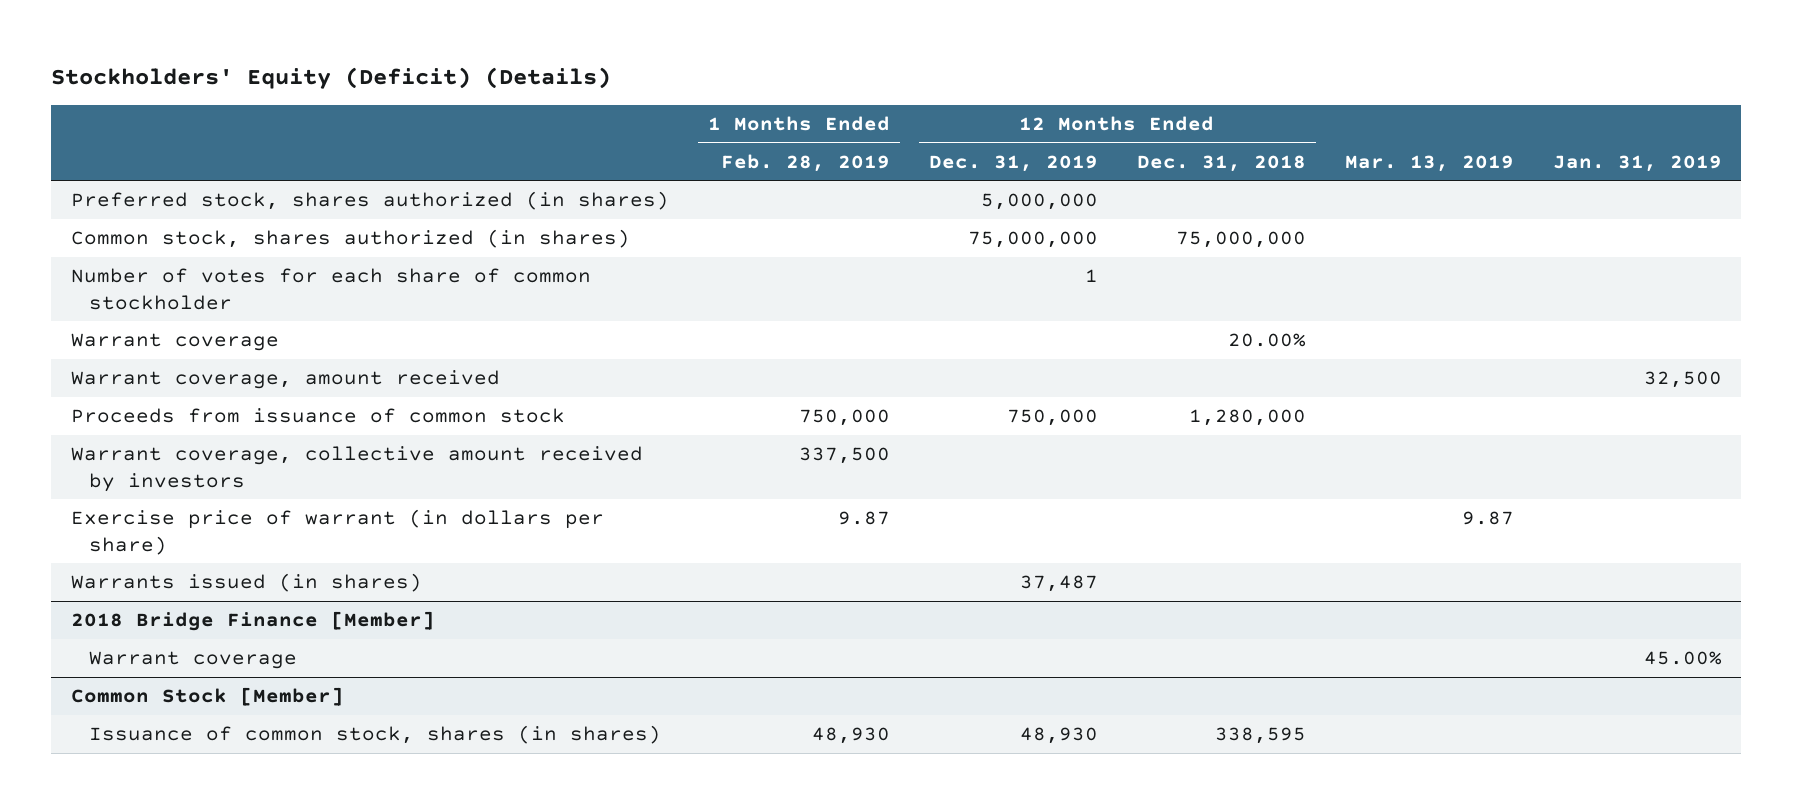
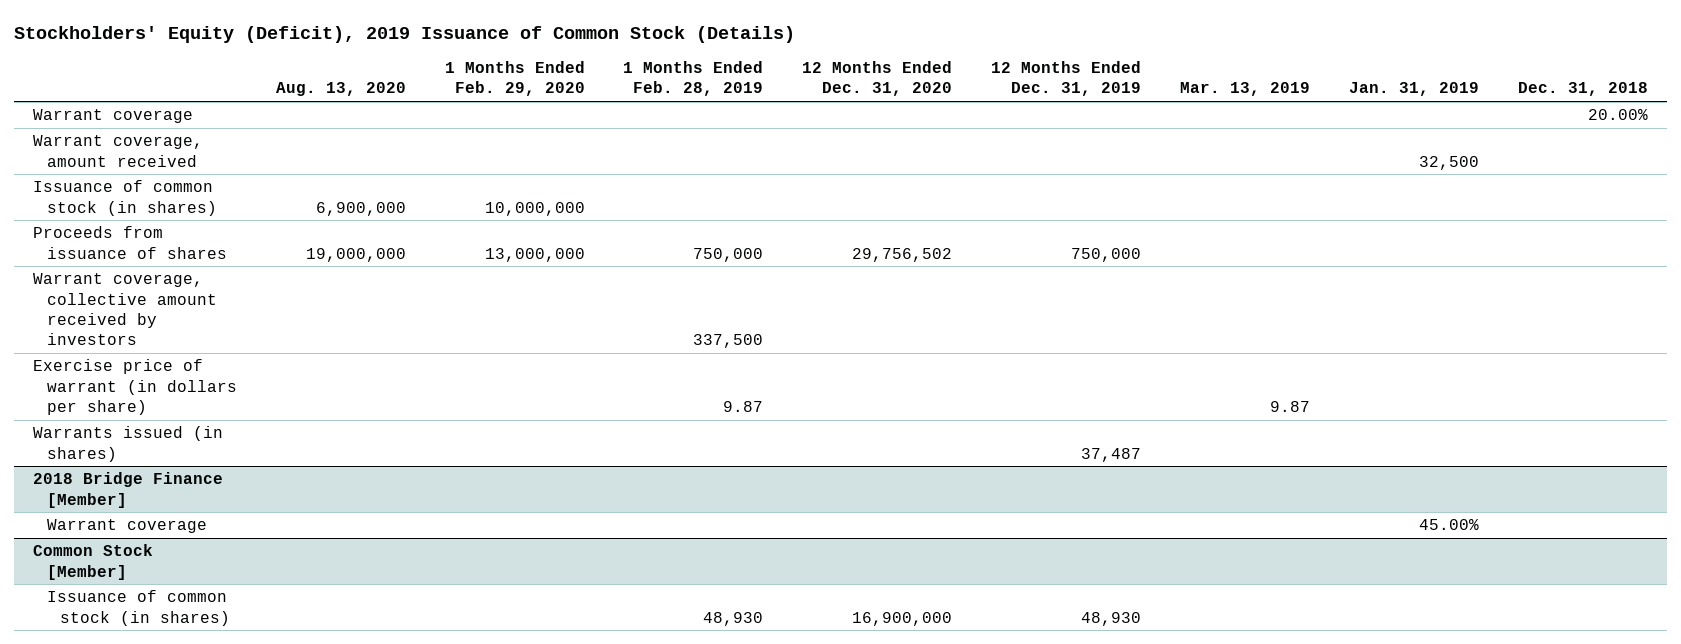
- Stockholders' Equity (Deficit) (Details)
+ Stockholders' Equity (Deficit), 2019 Issuance of Common Stock (Details)
- | 1 Months Ended Feb. 28, 2019 | 12 Months Ended Dec. 31, 2019 | 12 Months Ended Dec. 31, 2018 | Mar. 13, 2019 | Jan. 31, 2019
+ | Aug. 13, 2020 | 1 Months Ended Feb. 29, 2020 | 1 Months Ended Feb. 28, 2019 | 12 Months Ended Dec. 31, 2020 | 12 Months Ended Dec. 31, 2019 | Mar. 13, 2019 | Jan. 31, 2019 | Dec. 31, 2018
- Preferred stock, shares authorized (in shares) | | 5,000,000 | | |
- Common stock, shares authorized (in shares) | | 75,000,000 | 75,000,000 | |
- Number of votes for each share of common stockholder | | 1 | | |
- Proceeds from issuance of common stock | 750,000 | 750,000 | 1,280,000 | |
+ Issuance of common stock (in shares) | 6,900,000 | 10,000,000 | | | | | |
+ Proceeds from issuance of shares | 19,000,000 | 13,000,000 | 750,000 | 29,756,502 | 750,000 | | |
@ Common Stock [Member]
- Issuance of common stock, shares (in shares) | 48,930 | 48,930 | 338,595 | |
+ Issuance of common stock (in shares) | | | 48,930 | 16,900,000 | 48,930 | | |

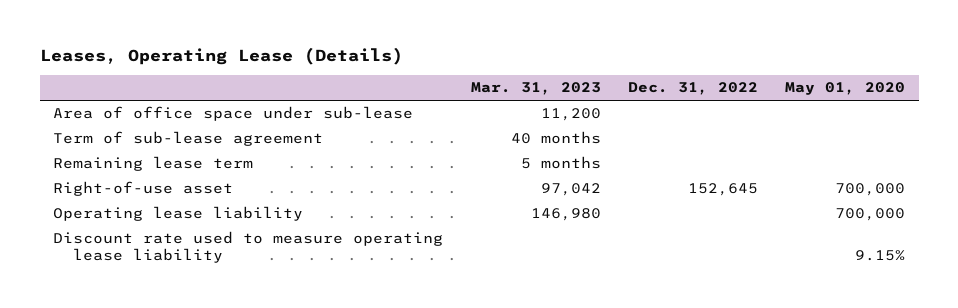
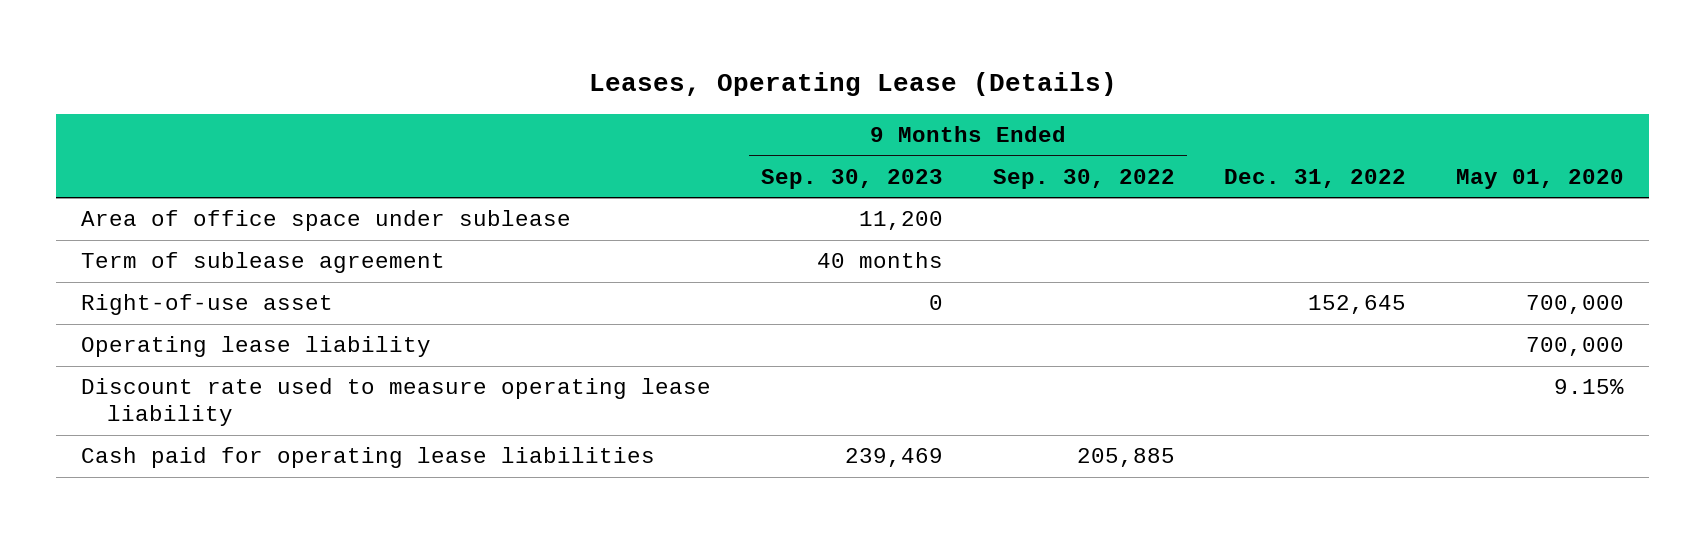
- | Mar. 31, 2023 | Dec. 31, 2022 | May 01, 2020
+ | 9 Months Ended Sep. 30, 2023 | 9 Months Ended Sep. 30, 2022 | Dec. 31, 2022 | May 01, 2020
- Area of office space under sub-lease | 11,200 | |
- Term of sub-lease agreement | 40 months | |
- Remaining lease term | 5 months | |
+ Area of office space under sublease | 11,200 | | |
+ Term of sublease agreement | 40 months | | |
+ Cash paid for operating lease liabilities | 239,469 | 205,885 | |

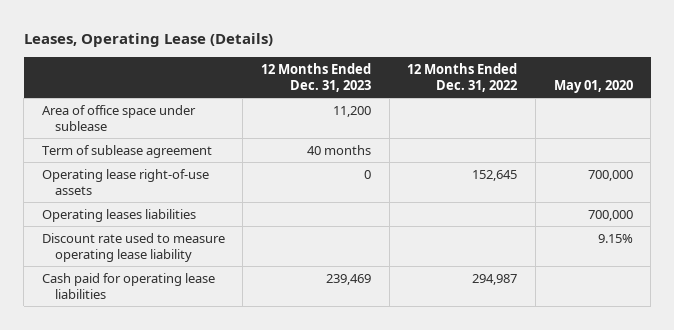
- | 9 Months Ended Sep. 30, 2023 | 9 Months Ended Sep. 30, 2022 | Dec. 31, 2022 | May 01, 2020
+ | 12 Months Ended Dec. 31, 2023 | 12 Months Ended Dec. 31, 2022 | May 01, 2020
- Right-of-use asset | 0 | | 152,645 | 700,000
- Operating lease liability | | | | 700,000
+ Operating lease right-of-use assets | 0 | 152,645 | 700,000
+ Operating leases liabilities | | | 700,000

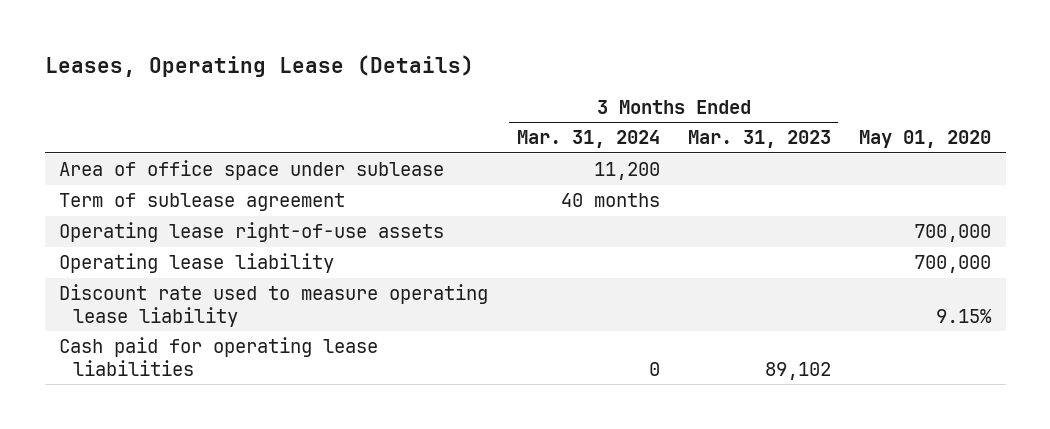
- | 12 Months Ended Dec. 31, 2023 | 12 Months Ended Dec. 31, 2022 | May 01, 2020
+ | 3 Months Ended Mar. 31, 2024 | 3 Months Ended Mar. 31, 2023 | May 01, 2020
- Operating leases liabilities | | | 700,000
+ Operating lease liability | | | 700,000

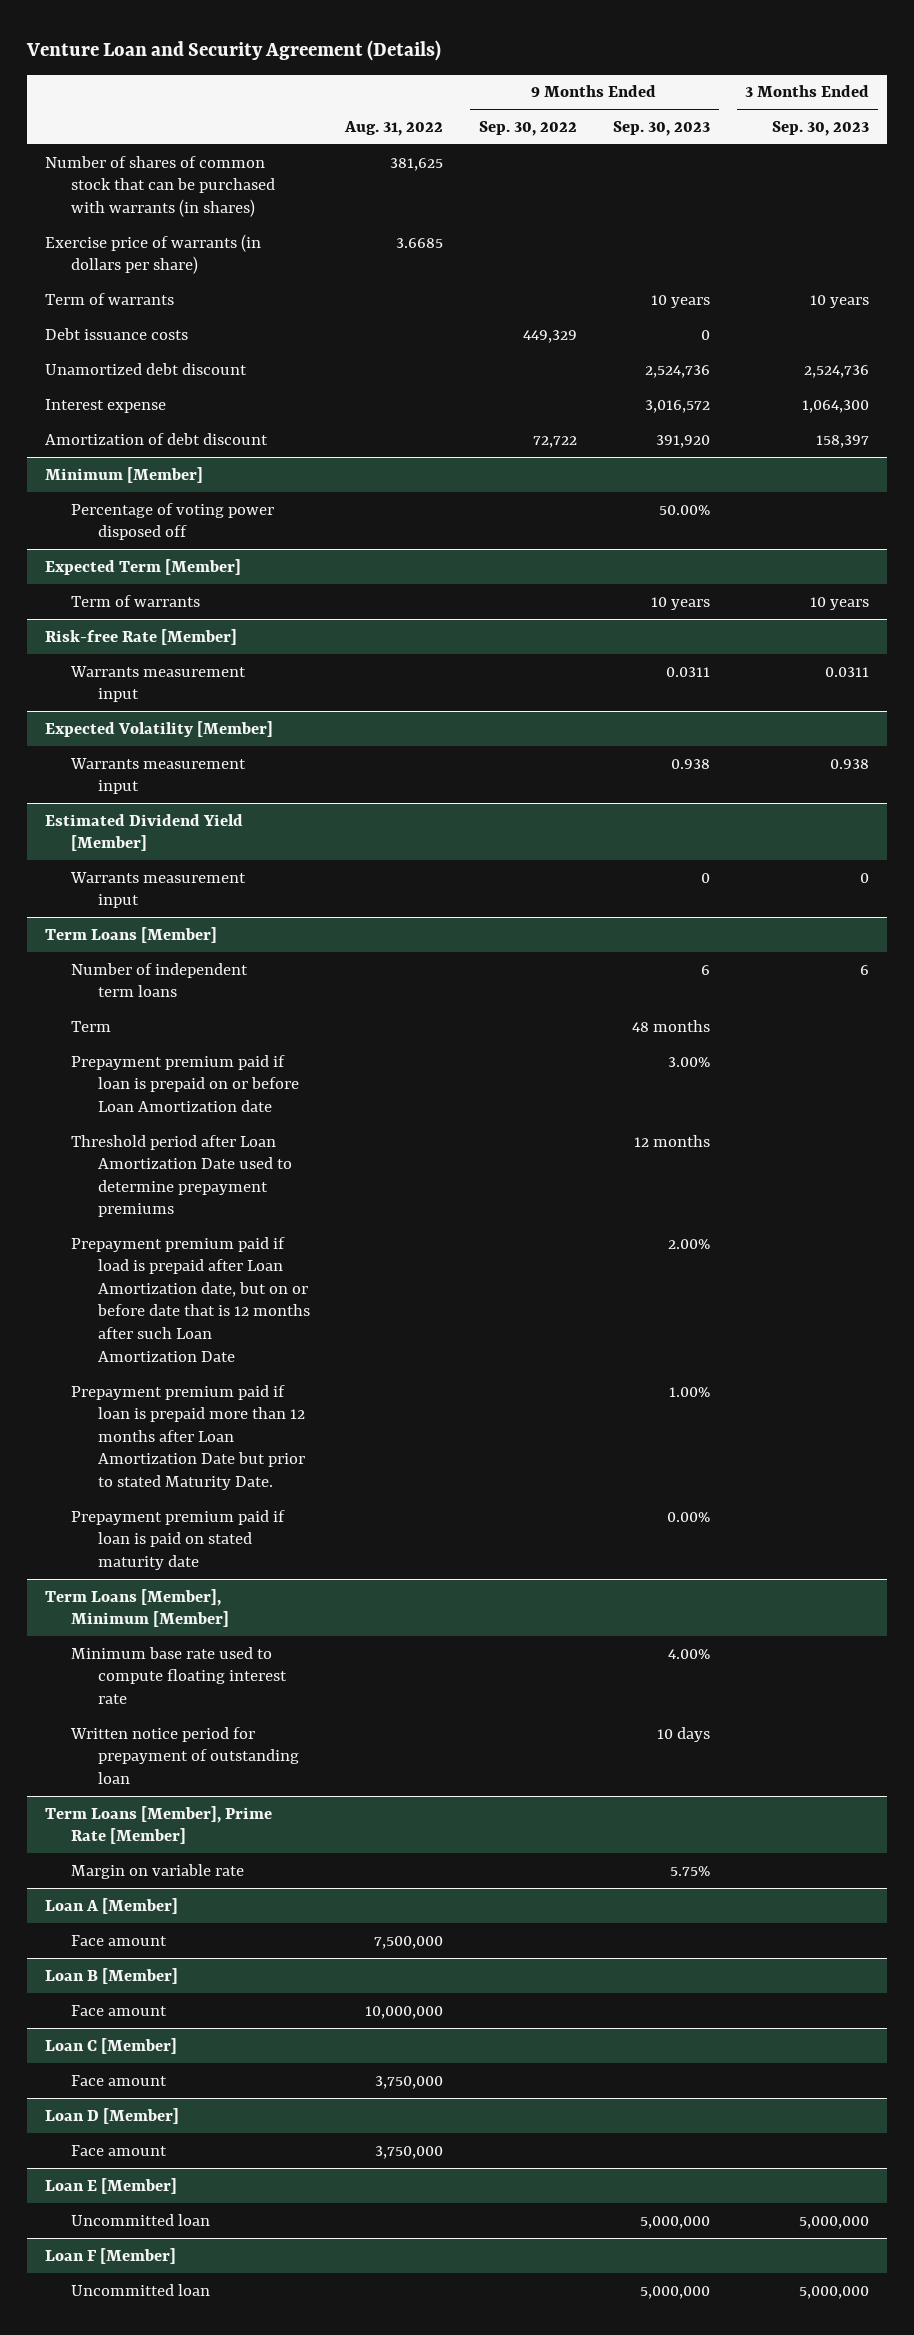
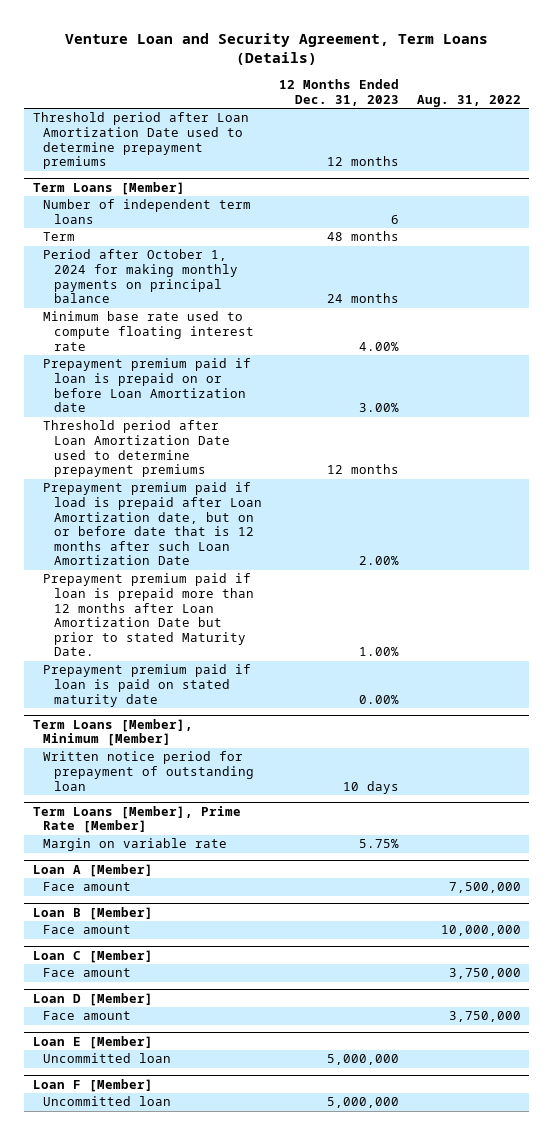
- Venture Loan and Security Agreement (Details)
+ Venture Loan and Security Agreement, Term Loans (Details)
- | Aug. 31, 2022 | 9 Months Ended Sep. 30, 2022 | 9 Months Ended Sep. 30, 2023 | 3 Months Ended Sep. 30, 2023
+ | 12 Months Ended Dec. 31, 2023 | Aug. 31, 2022
- Number of shares of common stock that can be purchased with warrants (in shares) | 381,625 | | |
- Exercise price of warrants (in dollars per share) | 3.6685 | | |
- Term of warrants | | | 10 years | 10 years
- Debt issuance costs | | 449,329 | 0 |
- Unamortized debt discount | | | 2,524,736 | 2,524,736
- Interest expense | | | 3,016,572 | 1,064,300
- Amortization of debt discount | | 72,722 | 391,920 | 158,397
- Minimum [Member]
- Percentage of voting power disposed off | | | 50.00% |
- Expected Term [Member]
- Term of warrants | | | 10 years | 10 years
- Risk-free Rate [Member]
- Warrants measurement input | | | 0.0311 | 0.0311
- Expected Volatility [Member]
- Warrants measurement input | | | 0.938 | 0.938
- Estimated Dividend Yield [Member]
- Warrants measurement input | | | 0 | 0
+ Threshold period after Loan Amortization Date used to determine prepayment premiums | 12 months |
@ Term Loans [Member]
+ Period after October 1, 2024 for making monthly payments on principal balance | 24 months |
+ Minimum base rate used to compute floating interest rate | 4.00% |
@ Term Loans [Member], Minimum [Member]
- Minimum base rate used to compute floating interest rate | | | 4.00% |

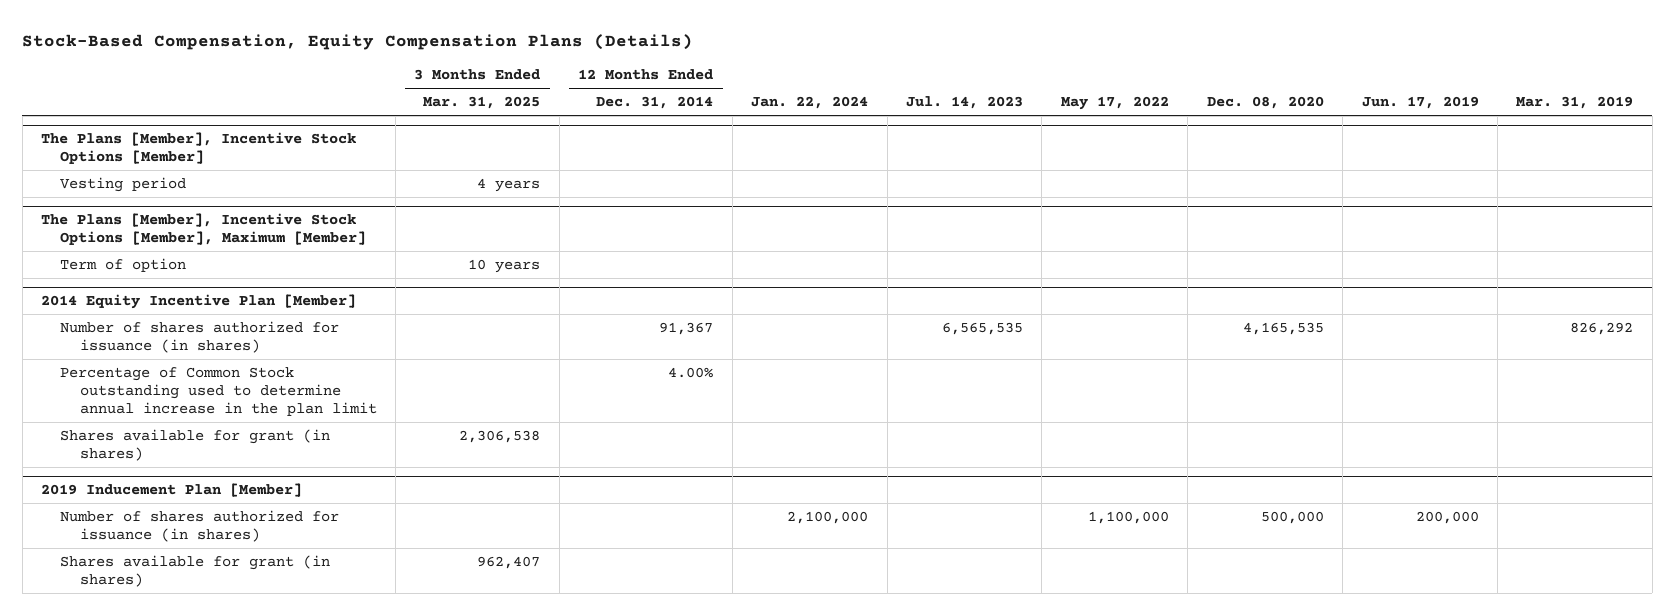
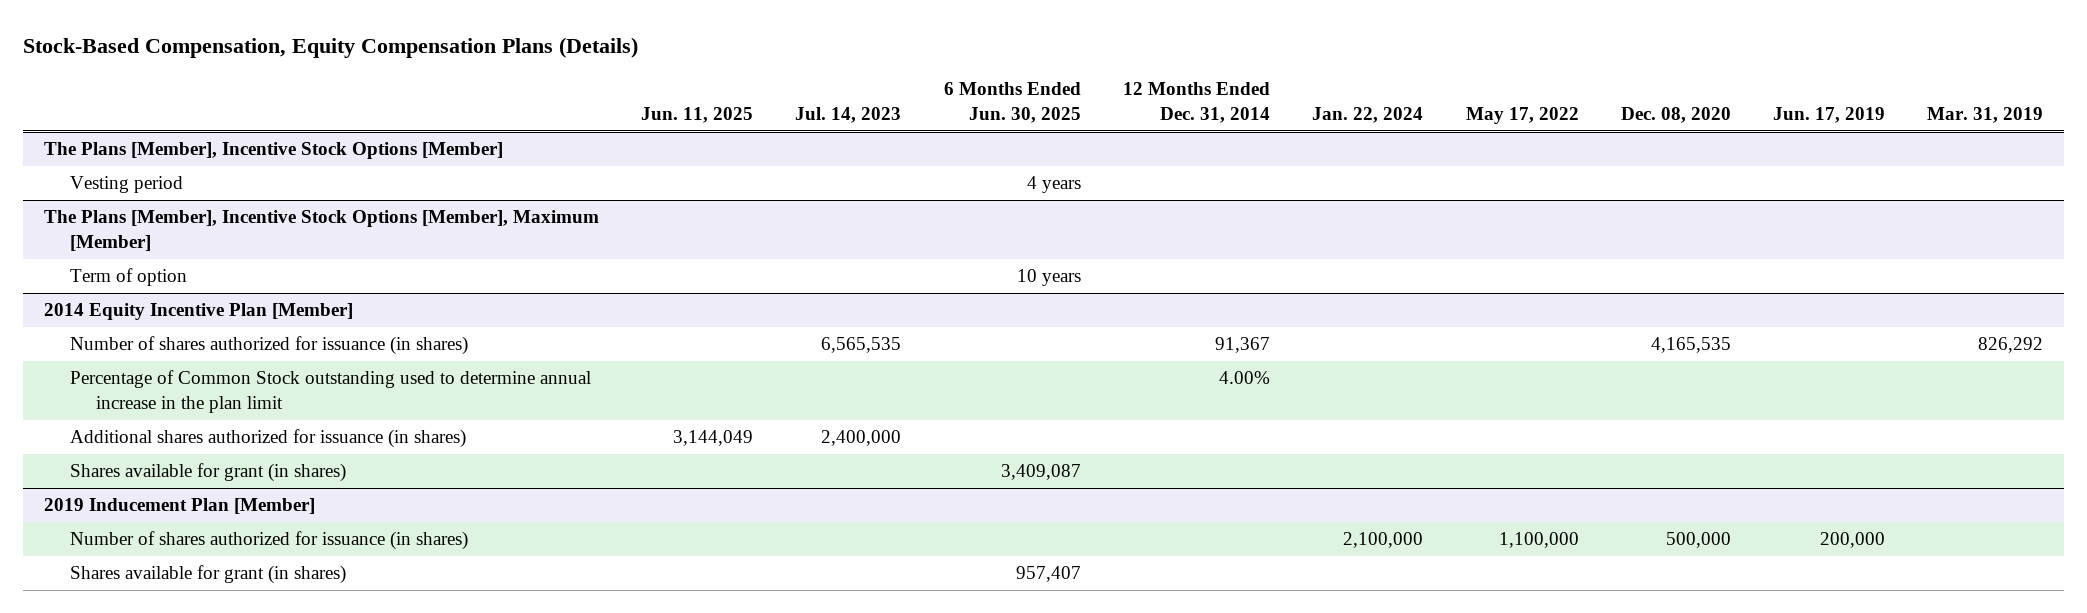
- | 3 Months Ended Mar. 31, 2025 | 12 Months Ended Dec. 31, 2014 | Jan. 22, 2024 | Jul. 14, 2023 | May 17, 2022 | Dec. 08, 2020 | Jun. 17, 2019 | Mar. 31, 2019
+ | Jun. 11, 2025 | Jul. 14, 2023 | 6 Months Ended Jun. 30, 2025 | 12 Months Ended Dec. 31, 2014 | Jan. 22, 2024 | May 17, 2022 | Dec. 08, 2020 | Jun. 17, 2019 | Mar. 31, 2019
@ 2014 Equity Incentive Plan [Member]
+ Additional shares authorized for issuance (in shares) | 3,144,049 | 2,400,000 | | | | | | |

